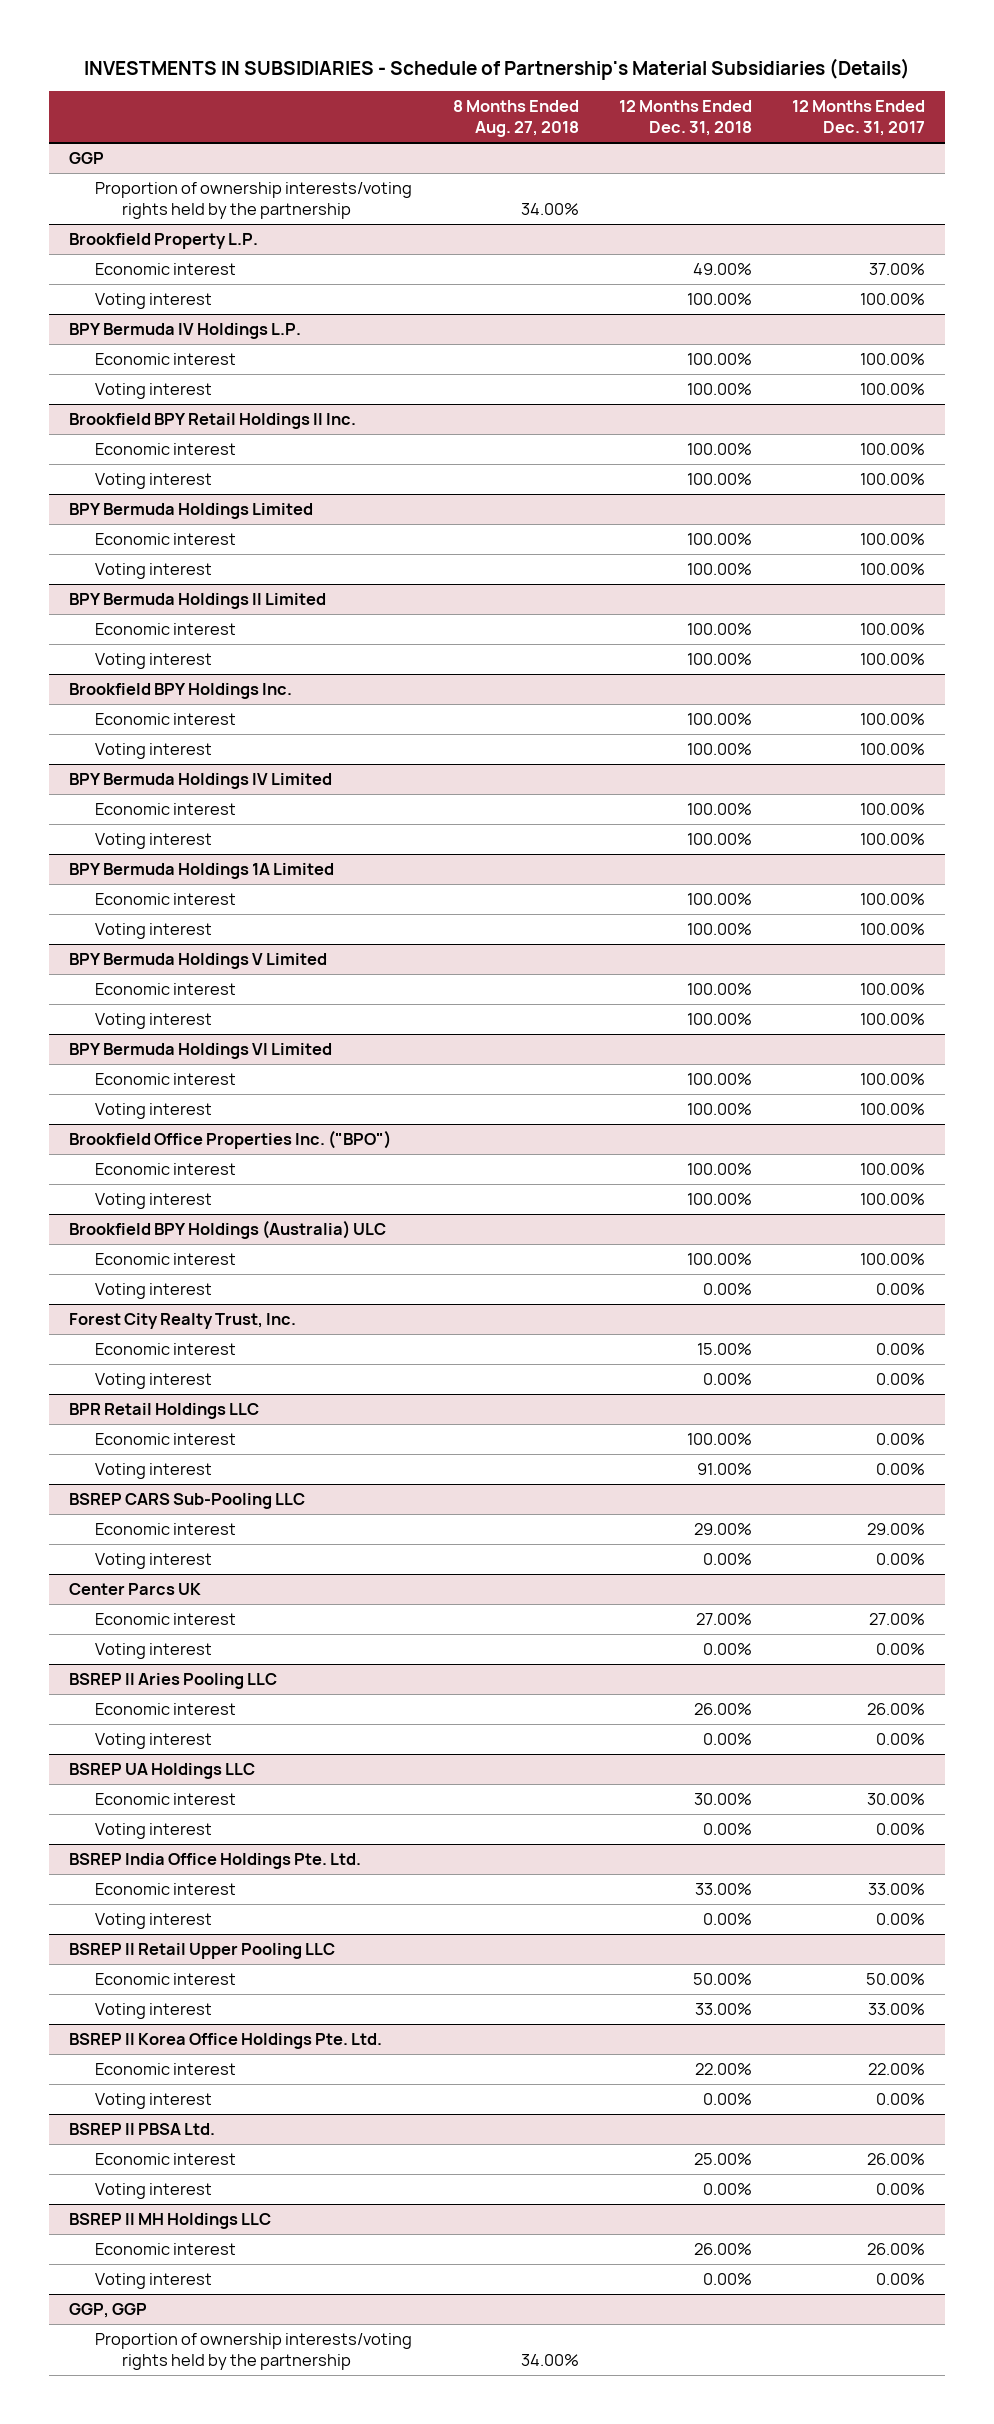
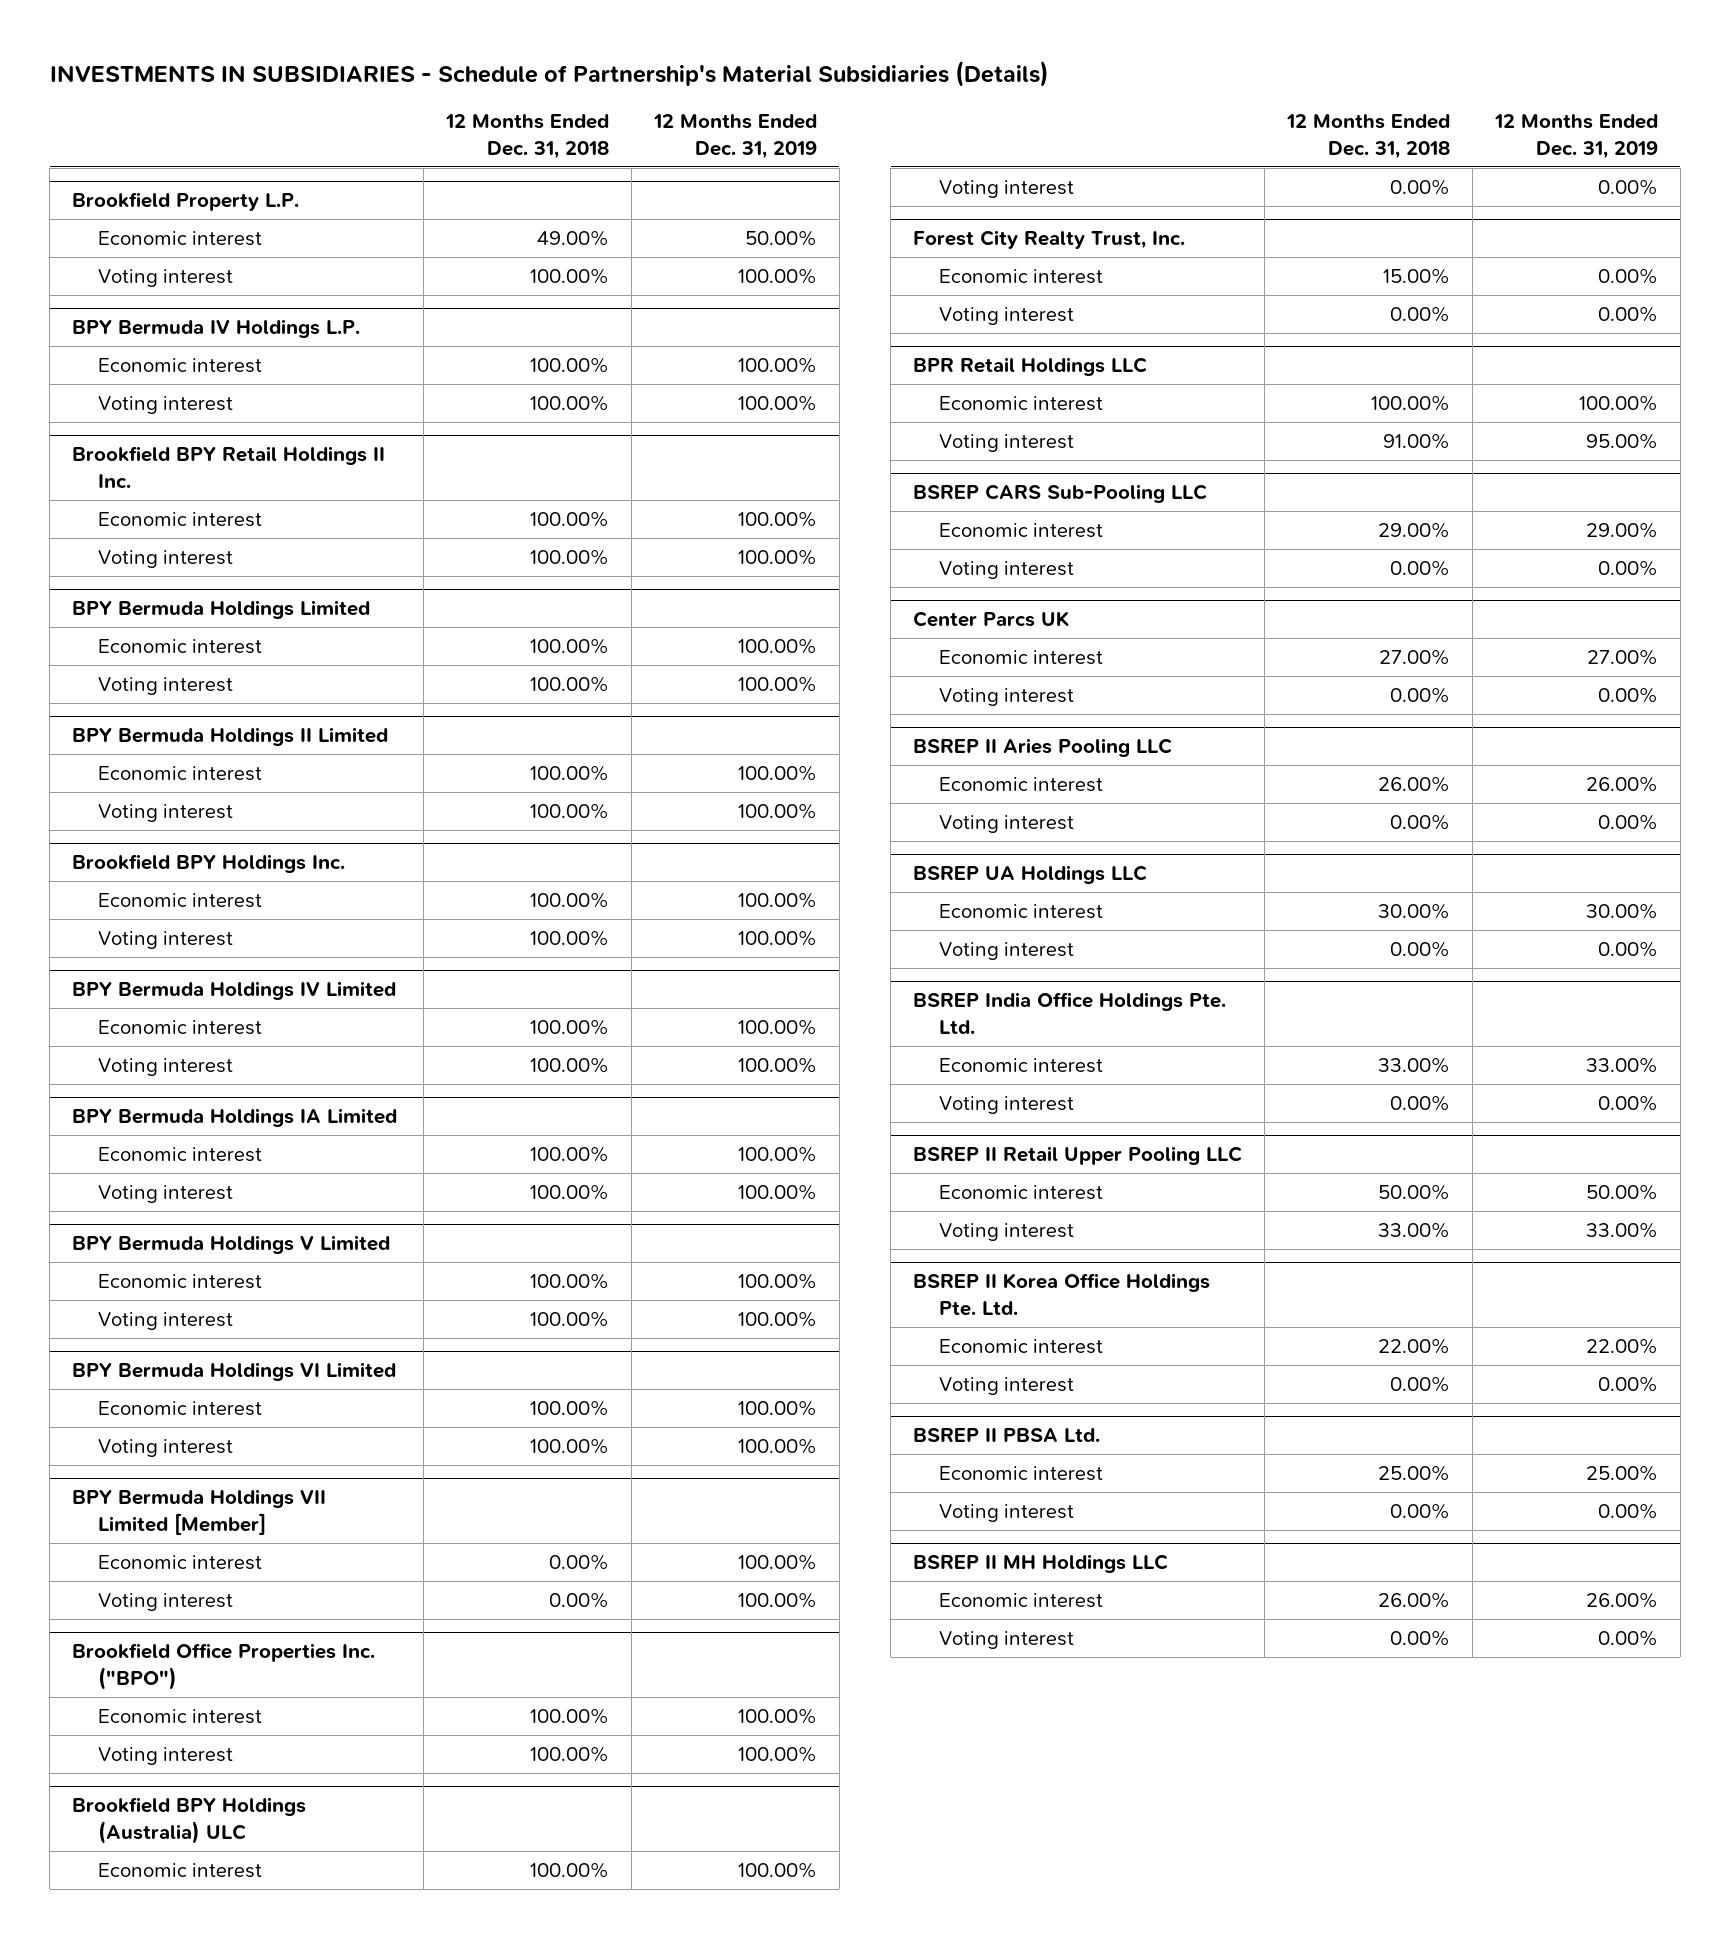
- | 8 Months Ended Aug. 27, 2018 | 12 Months Ended Dec. 31, 2018 | 12 Months Ended Dec. 31, 2017
+ | 12 Months Ended Dec. 31, 2018 | 12 Months Ended Dec. 31, 2019
- GGP
- Proportion of ownership interests/voting rights held by the partnership | 34.00% | |
- BPY Bermuda Holdings 1A Limited
+ BPY Bermuda Holdings IA Limited
+ BPY Bermuda Holdings VII Limited [Member]
+ Economic interest | 0.00% | 100.00%
+ Voting interest | 0.00% | 100.00%
- GGP, GGP
- Proportion of ownership interests/voting rights held by the partnership | 34.00% | |

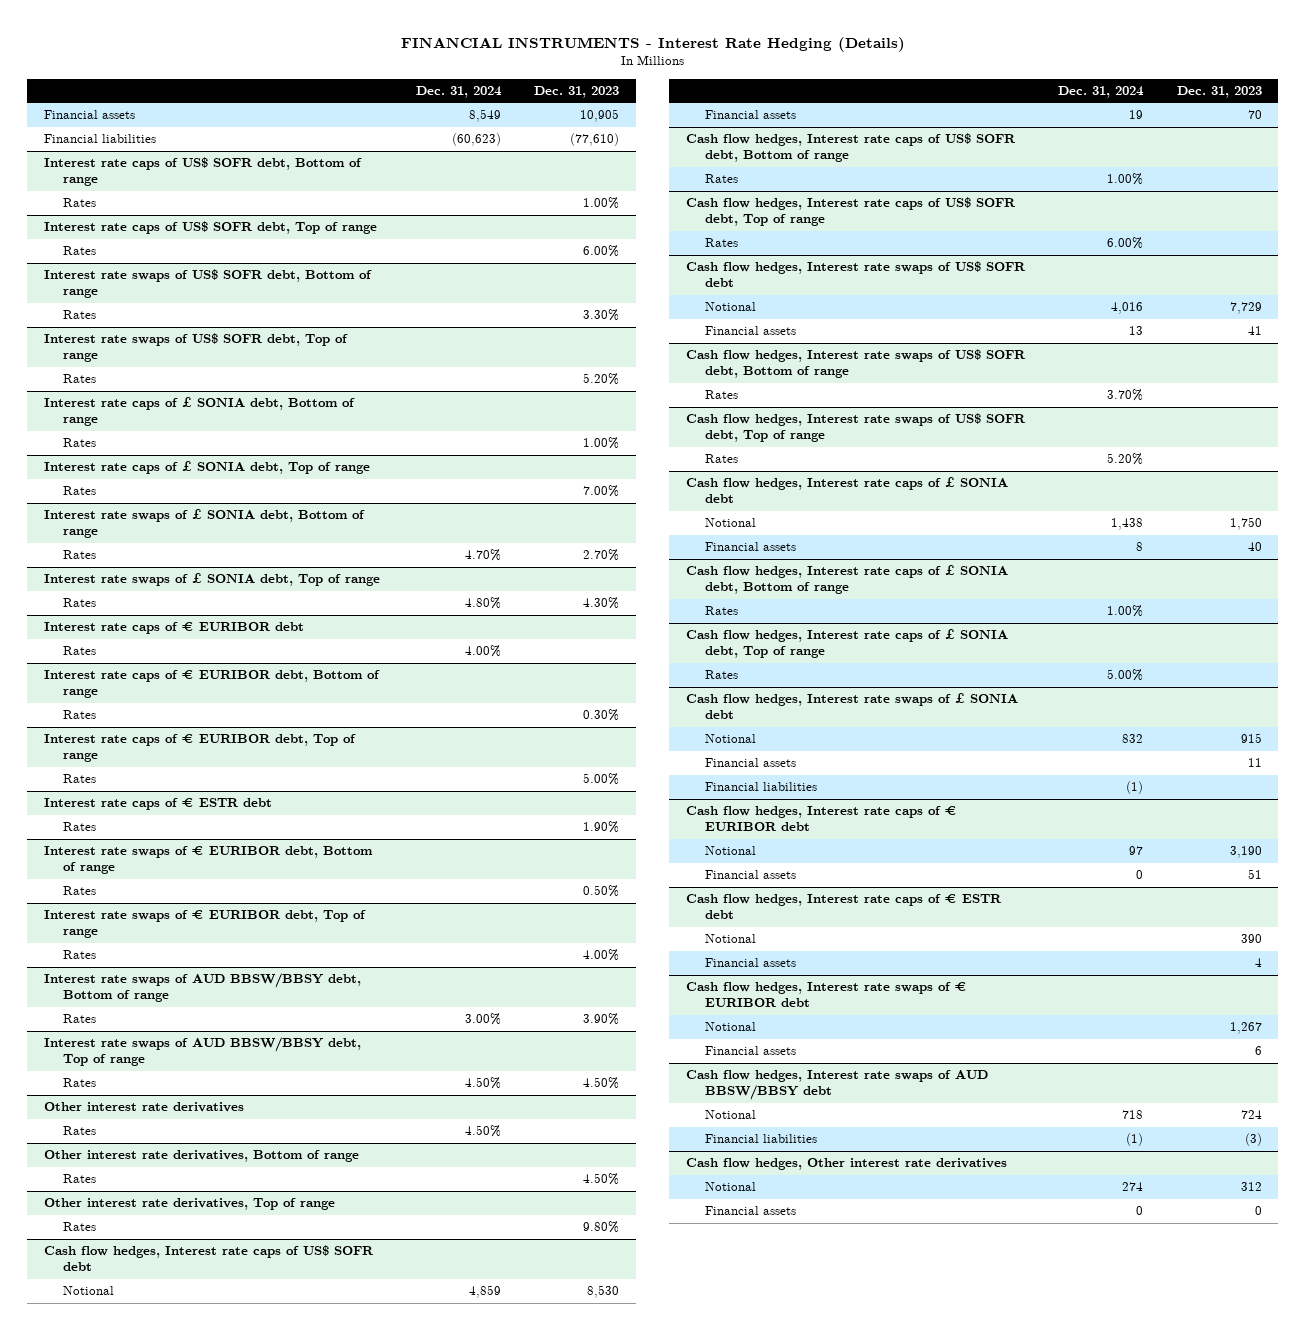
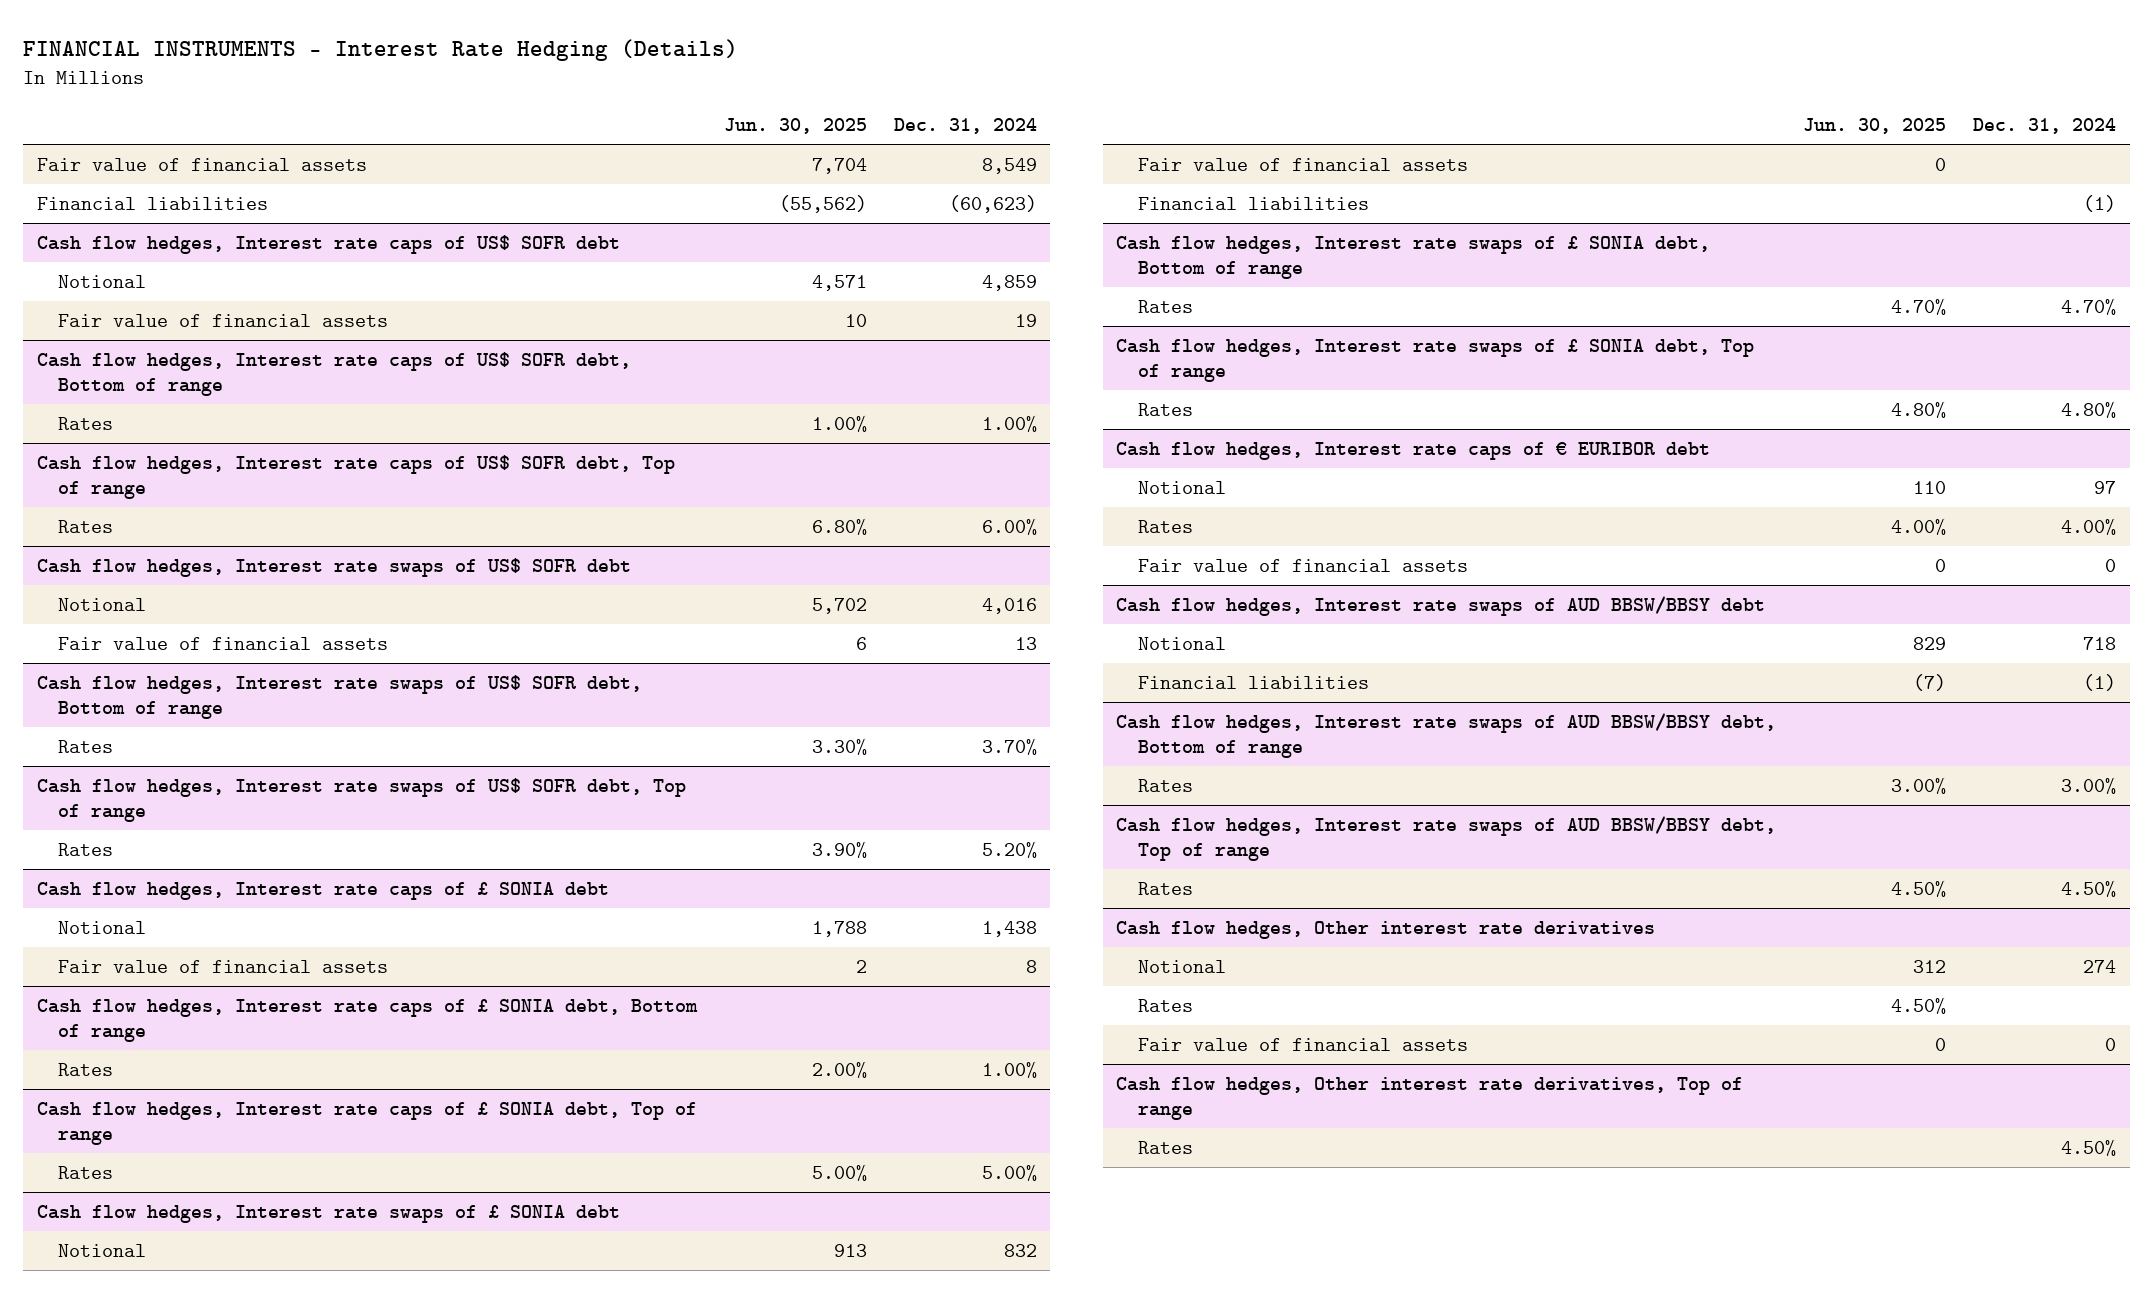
- | Dec. 31, 2024 | Dec. 31, 2023
+ | Jun. 30, 2025 | Dec. 31, 2024
- Financial assets | 8,549 | 10,905
+ Fair value of financial assets | 7,704 | 8,549
- Interest rate caps of US$ SOFR debt, Bottom of range
- Rates | | 1.00%
- Interest rate caps of US$ SOFR debt, Top of range
- Rates | | 6.00%
- Interest rate swaps of US$ SOFR debt, Bottom of range
- Rates | | 3.30%
- Interest rate swaps of US$ SOFR debt, Top of range
- Rates | | 5.20%
- Interest rate caps of £ SONIA debt, Bottom of range
- Rates | | 1.00%
- Interest rate caps of £ SONIA debt, Top of range
- Rates | | 7.00%
- Interest rate swaps of £ SONIA debt, Bottom of range
- Rates | 4.70% | 2.70%
- Interest rate swaps of £ SONIA debt, Top of range
- Rates | 4.80% | 4.30%
- Interest rate caps of € EURIBOR debt
- Rates | 4.00% |
- Interest rate caps of € EURIBOR debt, Bottom of range
- Rates | | 0.30%
- Interest rate caps of € EURIBOR debt, Top of range
- Rates | | 5.00%
- Interest rate caps of € ESTR debt
- Rates | | 1.90%
- Interest rate swaps of € EURIBOR debt, Bottom of range
- Rates | | 0.50%
- Interest rate swaps of € EURIBOR debt, Top of range
- Rates | | 4.00%
- Interest rate swaps of AUD BBSW/BBSY debt, Bottom of range
- Rates | 3.00% | 3.90%
- Interest rate swaps of AUD BBSW/BBSY debt, Top of range
- Rates | 4.50% | 4.50%
- Other interest rate derivatives
- Rates | 4.50% |
- Other interest rate derivatives, Bottom of range
- Rates | | 4.50%
- Other interest rate derivatives, Top of range
- Rates | | 9.80%
@ Cash flow hedges, Interest rate caps of US$ SOFR debt
- Financial assets | 19 | 70
+ Fair value of financial assets | 10 | 19
@ Cash flow hedges, Interest rate swaps of US$ SOFR debt
- Financial assets | 13 | 41
+ Fair value of financial assets | 6 | 13
@ Cash flow hedges, Interest rate caps of £ SONIA debt
- Financial assets | 8 | 40
+ Fair value of financial assets | 2 | 8
@ Cash flow hedges, Interest rate swaps of £ SONIA debt
- Financial assets | | 11
+ Fair value of financial assets | 0 |
+ Cash flow hedges, Interest rate swaps of £ SONIA debt, Bottom of range
+ Rates | 4.70% | 4.70%
+ Cash flow hedges, Interest rate swaps of £ SONIA debt, Top of range
+ Rates | 4.80% | 4.80%
@ Cash flow hedges, Interest rate caps of € EURIBOR debt
- Financial assets | 0 | 51
- Cash flow hedges, Interest rate caps of € ESTR debt
- Notional | | 390
- Financial assets | | 4
- Cash flow hedges, Interest rate swaps of € EURIBOR debt
- Notional | | 1,267
- Financial assets | | 6
@ Cash flow hedges, Interest rate caps of € EURIBOR debt
+ Rates | 4.00% | 4.00%
+ Fair value of financial assets | 0 | 0
+ Cash flow hedges, Interest rate swaps of AUD BBSW/BBSY debt, Bottom of range
+ Rates | 3.00% | 3.00%
+ Cash flow hedges, Interest rate swaps of AUD BBSW/BBSY debt, Top of range
+ Rates | 4.50% | 4.50%
@ Cash flow hedges, Other interest rate derivatives
- Financial assets | 0 | 0
+ Rates | 4.50% |
+ Fair value of financial assets | 0 | 0
+ Cash flow hedges, Other interest rate derivatives, Top of range
+ Rates | | 4.50%

